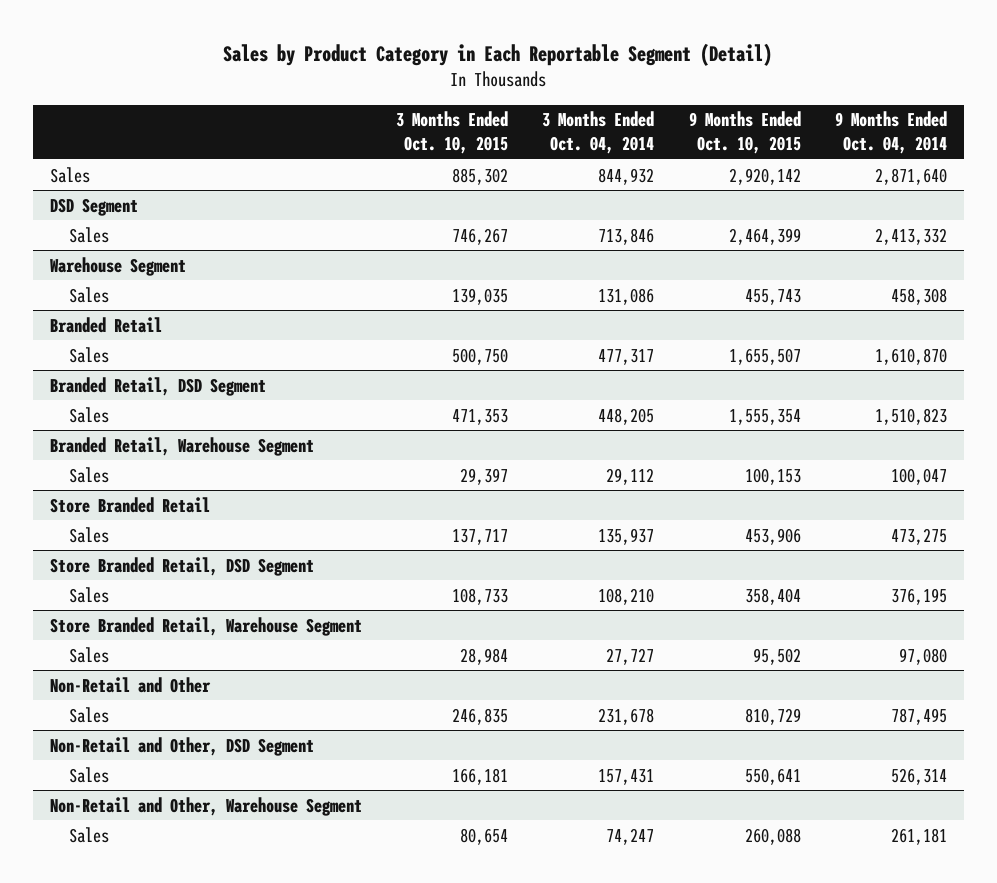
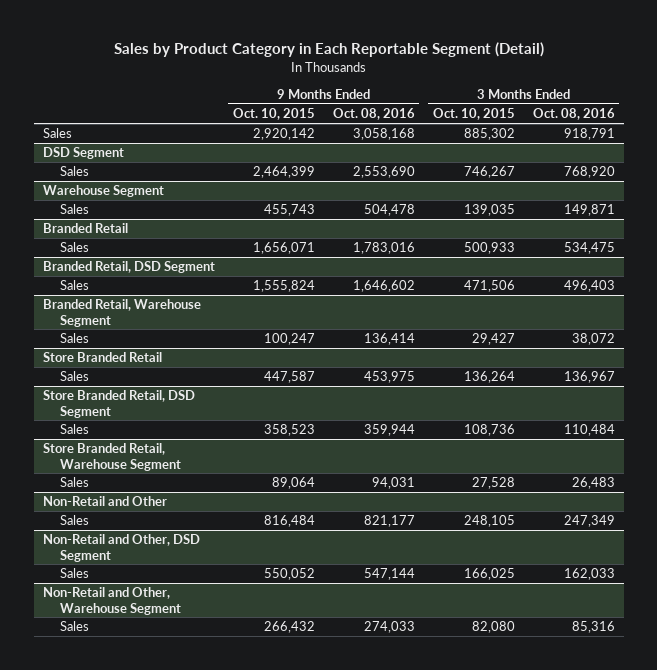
- | 3 Months Ended Oct. 10, 2015 | 3 Months Ended Oct. 04, 2014 | 9 Months Ended Oct. 10, 2015 | 9 Months Ended Oct. 04, 2014
+ | 9 Months Ended Oct. 10, 2015 | 9 Months Ended Oct. 08, 2016 | 3 Months Ended Oct. 10, 2015 | 3 Months Ended Oct. 08, 2016
@ Branded Retail
- Sales | 500,750 | 477,317 | 1,655,507 | 1,610,870
+ Sales | 1,656,071 | 1,783,016 | 500,933 | 534,475
@ Branded Retail, DSD Segment
- Sales | 471,353 | 448,205 | 1,555,354 | 1,510,823
+ Sales | 1,555,824 | 1,646,602 | 471,506 | 496,403
@ Branded Retail, Warehouse Segment
- Sales | 29,397 | 29,112 | 100,153 | 100,047
+ Sales | 100,247 | 136,414 | 29,427 | 38,072
@ Store Branded Retail
- Sales | 137,717 | 135,937 | 453,906 | 473,275
+ Sales | 447,587 | 453,975 | 136,264 | 136,967
@ Store Branded Retail, DSD Segment
- Sales | 108,733 | 108,210 | 358,404 | 376,195
+ Sales | 358,523 | 359,944 | 108,736 | 110,484
@ Store Branded Retail, Warehouse Segment
- Sales | 28,984 | 27,727 | 95,502 | 97,080
+ Sales | 89,064 | 94,031 | 27,528 | 26,483
@ Non-Retail and Other
- Sales | 246,835 | 231,678 | 810,729 | 787,495
+ Sales | 816,484 | 821,177 | 248,105 | 247,349
@ Non-Retail and Other, DSD Segment
- Sales | 166,181 | 157,431 | 550,641 | 526,314
+ Sales | 550,052 | 547,144 | 166,025 | 162,033
@ Non-Retail and Other, Warehouse Segment
- Sales | 80,654 | 74,247 | 260,088 | 261,181
+ Sales | 266,432 | 274,033 | 82,080 | 85,316

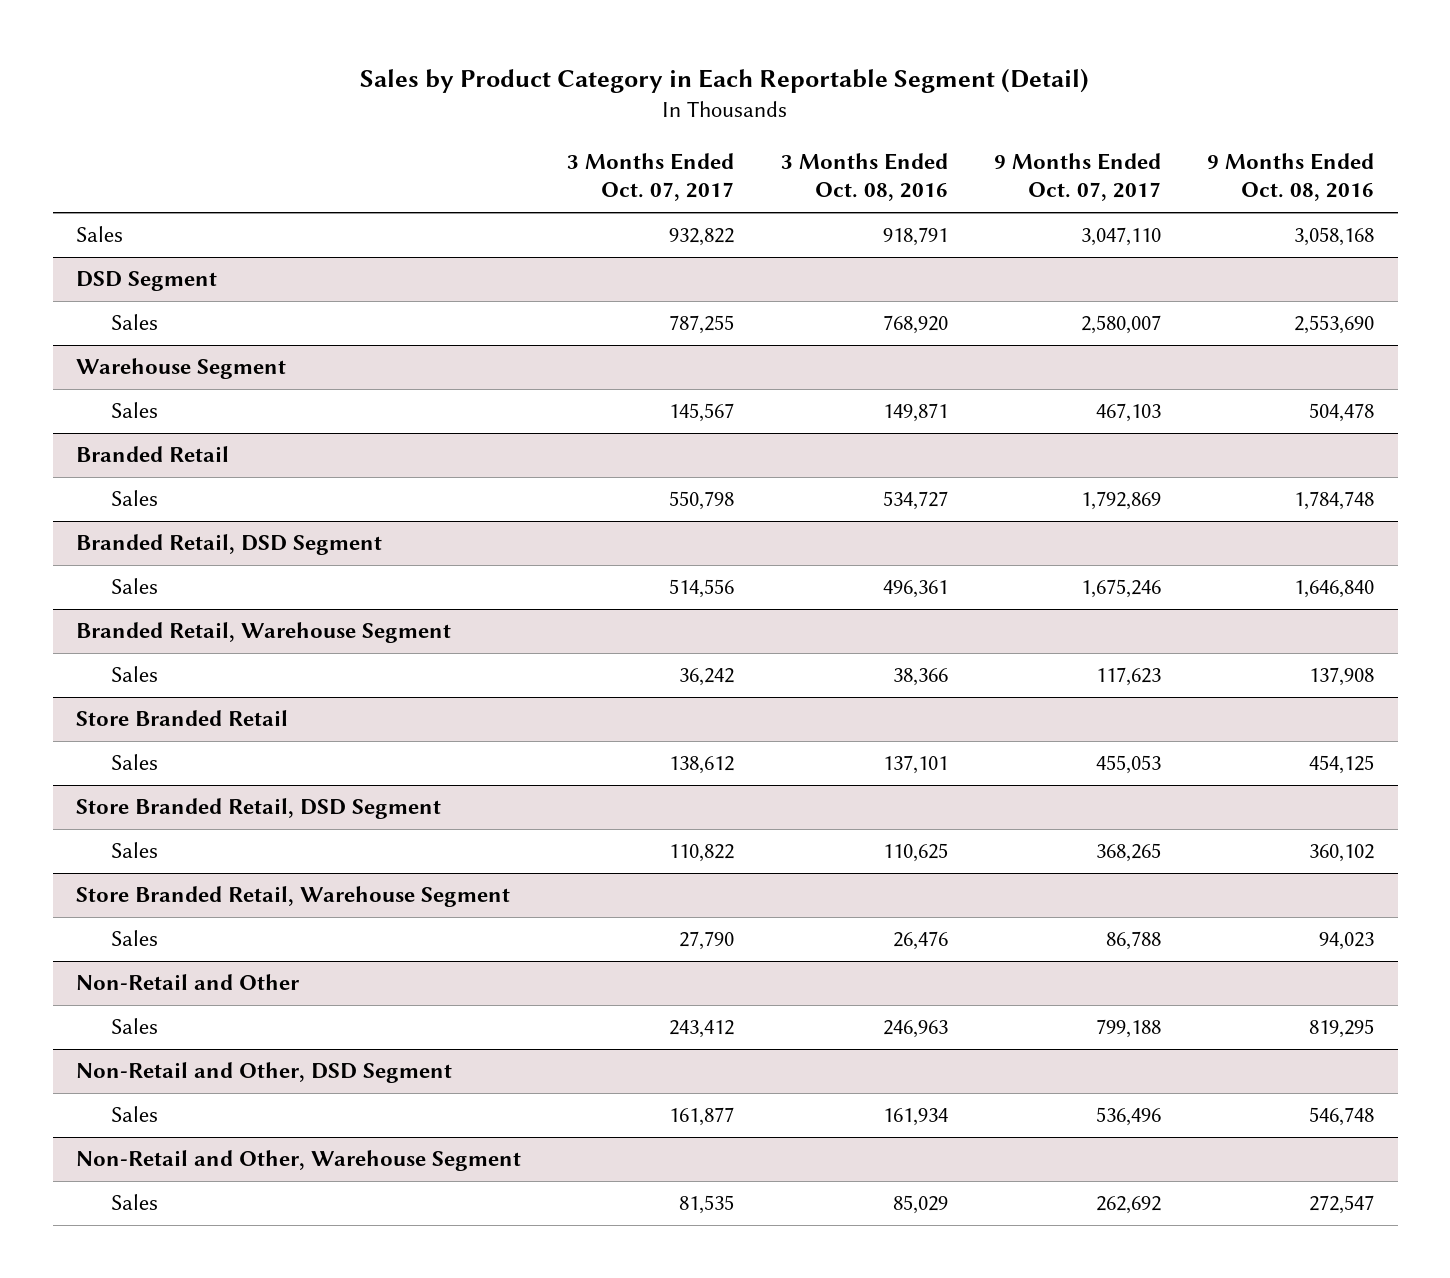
- | 9 Months Ended Oct. 10, 2015 | 9 Months Ended Oct. 08, 2016 | 3 Months Ended Oct. 10, 2015 | 3 Months Ended Oct. 08, 2016
+ | 3 Months Ended Oct. 07, 2017 | 3 Months Ended Oct. 08, 2016 | 9 Months Ended Oct. 07, 2017 | 9 Months Ended Oct. 08, 2016
@ Branded Retail
- Sales | 1,656,071 | 1,783,016 | 500,933 | 534,475
+ Sales | 550,798 | 534,727 | 1,792,869 | 1,784,748
@ Branded Retail, DSD Segment
- Sales | 1,555,824 | 1,646,602 | 471,506 | 496,403
+ Sales | 514,556 | 496,361 | 1,675,246 | 1,646,840
@ Branded Retail, Warehouse Segment
- Sales | 100,247 | 136,414 | 29,427 | 38,072
+ Sales | 36,242 | 38,366 | 117,623 | 137,908
@ Store Branded Retail
- Sales | 447,587 | 453,975 | 136,264 | 136,967
+ Sales | 138,612 | 137,101 | 455,053 | 454,125
@ Store Branded Retail, DSD Segment
- Sales | 358,523 | 359,944 | 108,736 | 110,484
+ Sales | 110,822 | 110,625 | 368,265 | 360,102
@ Store Branded Retail, Warehouse Segment
- Sales | 89,064 | 94,031 | 27,528 | 26,483
+ Sales | 27,790 | 26,476 | 86,788 | 94,023
@ Non-Retail and Other
- Sales | 816,484 | 821,177 | 248,105 | 247,349
+ Sales | 243,412 | 246,963 | 799,188 | 819,295
@ Non-Retail and Other, DSD Segment
- Sales | 550,052 | 547,144 | 166,025 | 162,033
+ Sales | 161,877 | 161,934 | 536,496 | 546,748
@ Non-Retail and Other, Warehouse Segment
- Sales | 266,432 | 274,033 | 82,080 | 85,316
+ Sales | 81,535 | 85,029 | 262,692 | 272,547

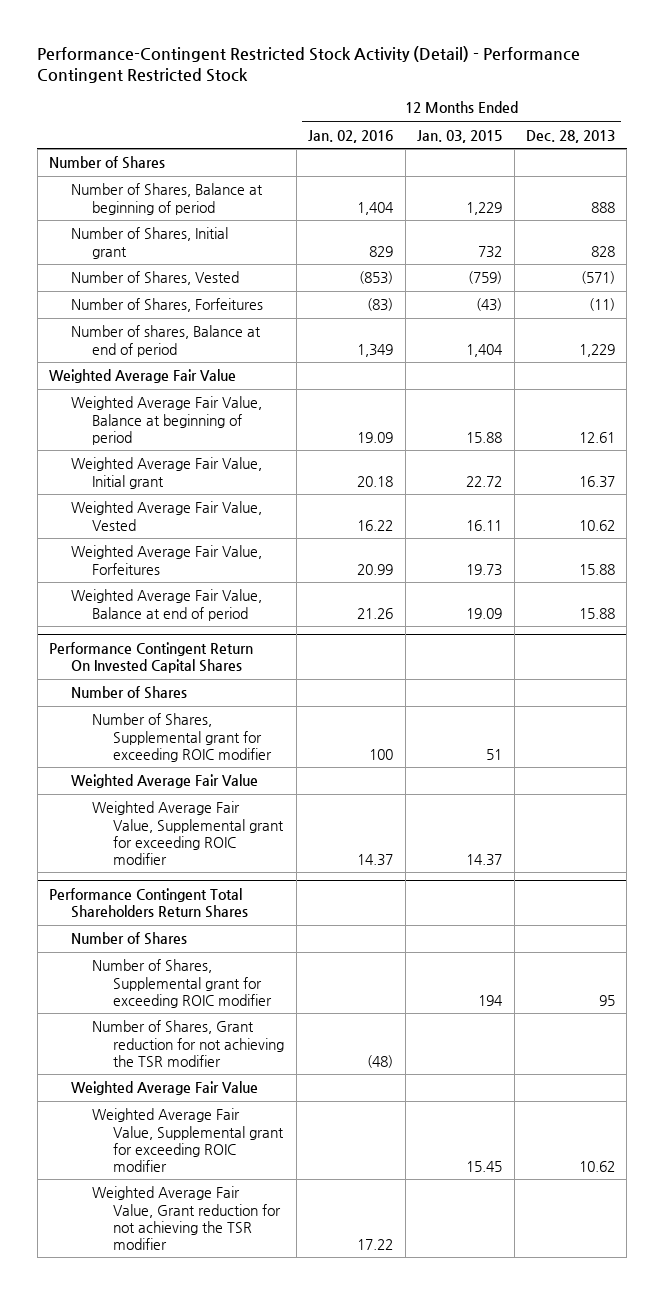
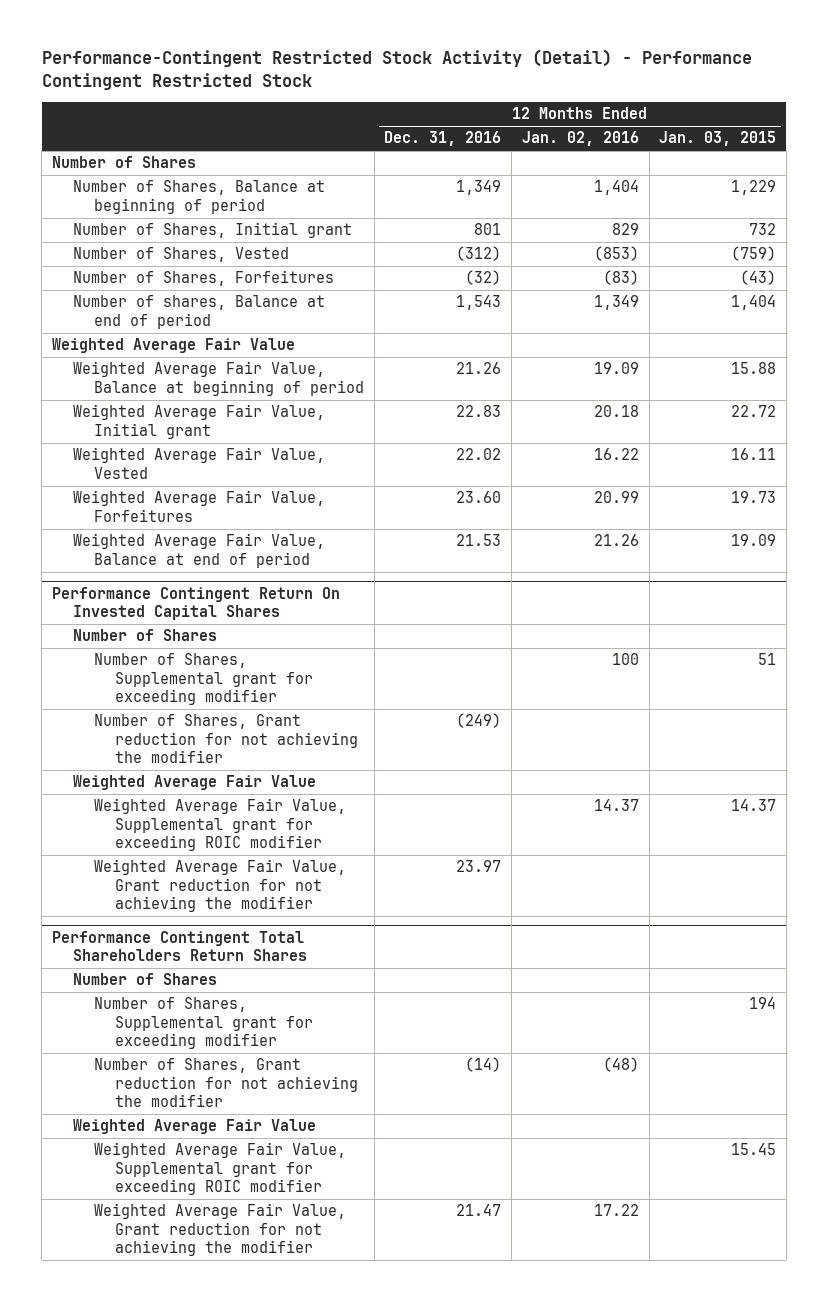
- | 12 Months Ended Jan. 02, 2016 | 12 Months Ended Jan. 03, 2015 | 12 Months Ended Dec. 28, 2013
+ | 12 Months Ended Dec. 31, 2016 | 12 Months Ended Jan. 02, 2016 | 12 Months Ended Jan. 03, 2015
@ Performance Contingent Return On Invested Capital Shares
- Number of Shares, Supplemental grant for exceeding ROIC modifier | 100 | 51 |
+ Number of Shares, Supplemental grant for exceeding modifier | | 100 | 51
+ Number of Shares, Grant reduction for not achieving the modifier | (249) | |
+ Weighted Average Fair Value, Grant reduction for not achieving the modifier | 23.97 | |
@ Performance Contingent Total Shareholders Return Shares
- Number of Shares, Supplemental grant for exceeding ROIC modifier | | 194 | 95
- Number of Shares, Grant reduction for not achieving the TSR modifier | (48) | |
+ Number of Shares, Supplemental grant for exceeding modifier | | | 194
+ Number of Shares, Grant reduction for not achieving the modifier | (14) | (48) |
- Weighted Average Fair Value, Grant reduction for not achieving the TSR modifier | 17.22 | |
+ Weighted Average Fair Value, Grant reduction for not achieving the modifier | 21.47 | 17.22 |

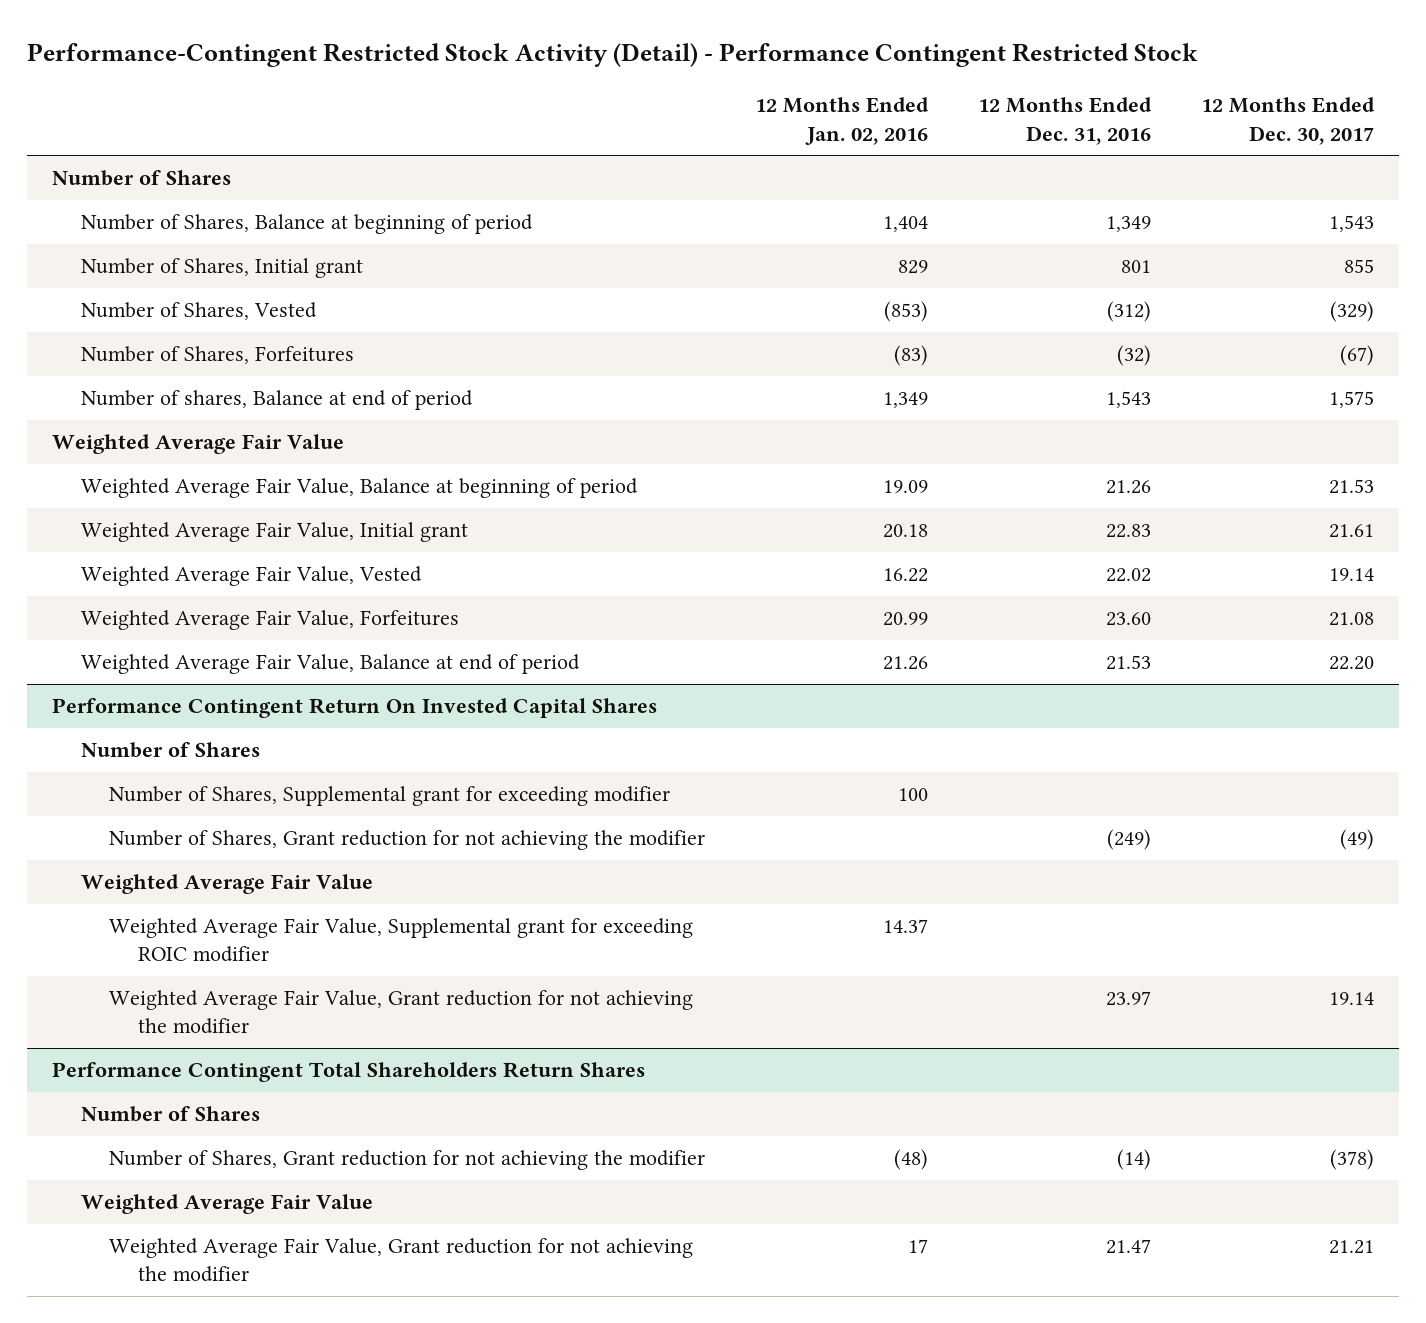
- | 12 Months Ended Dec. 31, 2016 | 12 Months Ended Jan. 02, 2016 | 12 Months Ended Jan. 03, 2015
+ | 12 Months Ended Jan. 02, 2016 | 12 Months Ended Dec. 31, 2016 | 12 Months Ended Dec. 30, 2017
@ Performance Contingent Total Shareholders Return Shares
- Number of Shares, Supplemental grant for exceeding modifier | | | 194
- Weighted Average Fair Value, Supplemental grant for exceeding ROIC modifier | | | 15.45
- Weighted Average Fair Value, Grant reduction for not achieving the modifier | 21.47 | 17.22 |
+ Weighted Average Fair Value, Grant reduction for not achieving the modifier | 17 | 21.47 | 21.21

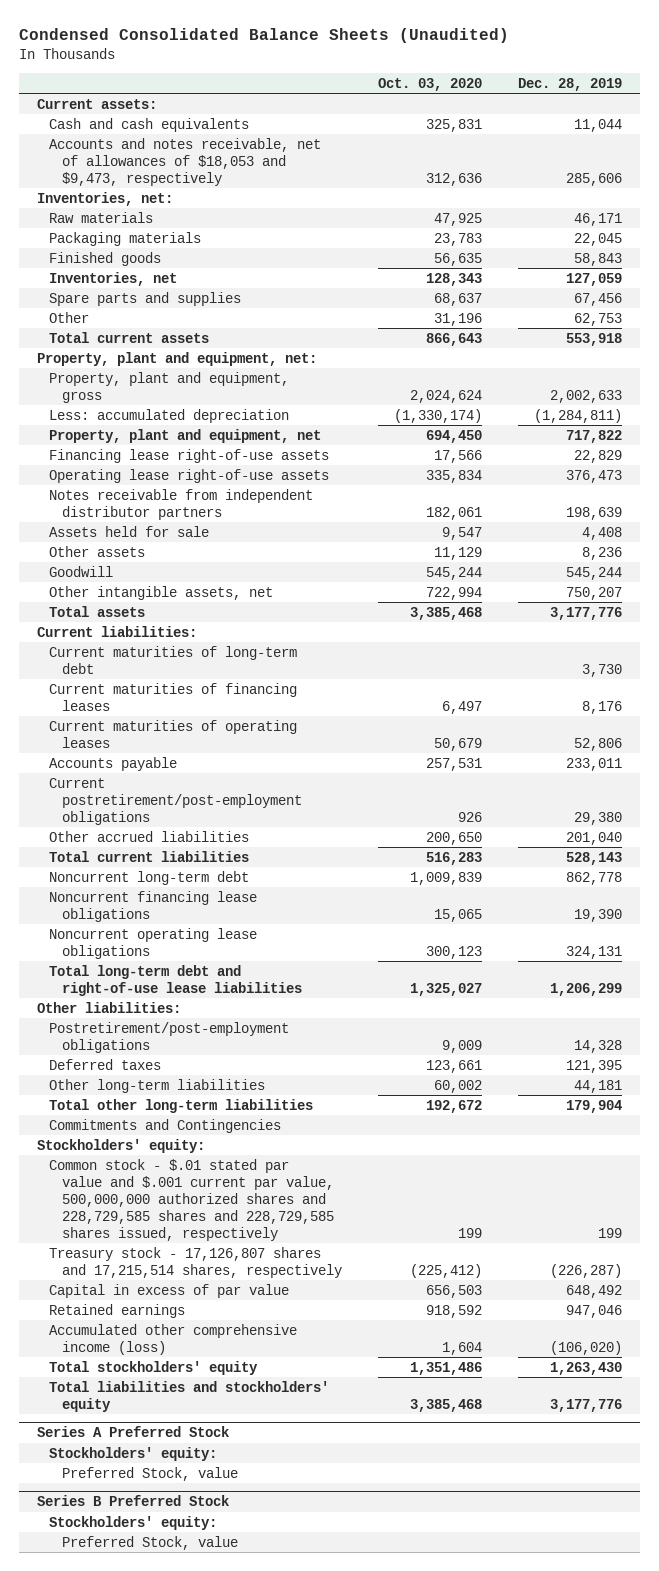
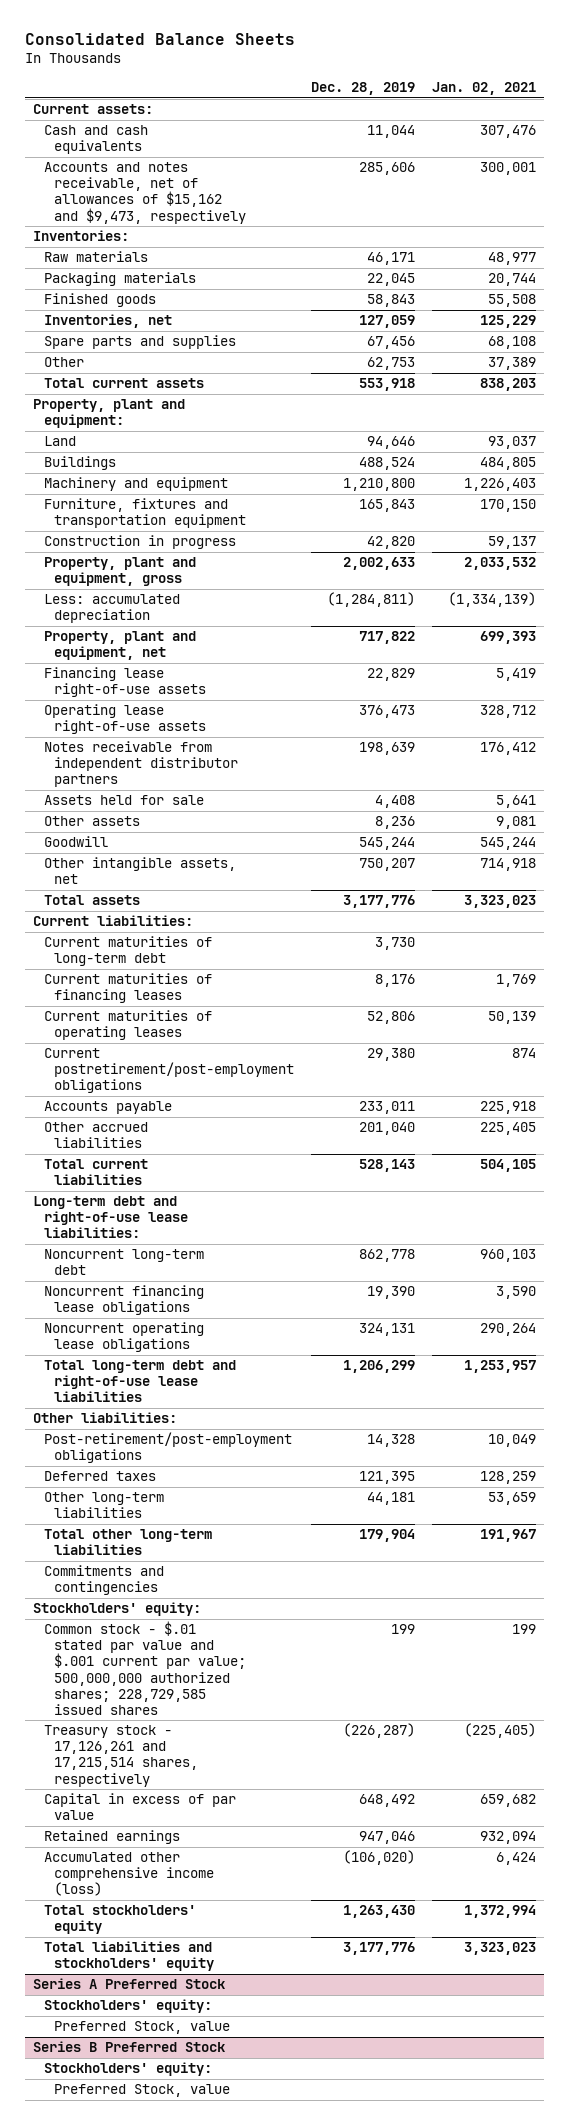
- Condensed Consolidated Balance Sheets (Unaudited)
+ Consolidated Balance Sheets
- | Oct. 03, 2020 | Dec. 28, 2019
+ | Dec. 28, 2019 | Jan. 02, 2021
- Accounts and notes receivable, net of allowances of $18,053 and $9,473, respectively | 312,636 | 285,606
- Inventories, net:
+ Accounts and notes receivable, net of allowances of $15,162 and $9,473, respectively | 285,606 | 300,001
+ Inventories:
- Property, plant and equipment, net:
+ Property, plant and equipment:
+ Land | 94,646 | 93,037
+ Buildings | 488,524 | 484,805
+ Machinery and equipment | 1,210,800 | 1,226,403
+ Furniture, fixtures and transportation equipment | 165,843 | 170,150
+ Construction in progress | 42,820 | 59,137
moved down: Accounts payable | 233,011 | 225,918
+ Long-term debt and right-of-use lease liabilities:
- Postretirement/post-employment obligations | 9,009 | 14,328
+ Post-retirement/post-employment obligations | 14,328 | 10,049
- Commitments and Contingencies
+ Commitments and contingencies
- Common stock - $.01 stated par value and $.001 current par value, 500,000,000 authorized shares and 228,729,585 shares and 228,729,585 shares issued, respectively | 199 | 199
- Treasury stock - 17,126,807 shares and 17,215,514 shares, respectively | (225,412) | (226,287)
+ Common stock - $.01 stated par value and $.001 current par value; 500,000,000 authorized shares; 228,729,585 issued shares | 199 | 199
+ Treasury stock - 17,126,261 and 17,215,514 shares, respectively | (226,287) | (225,405)

